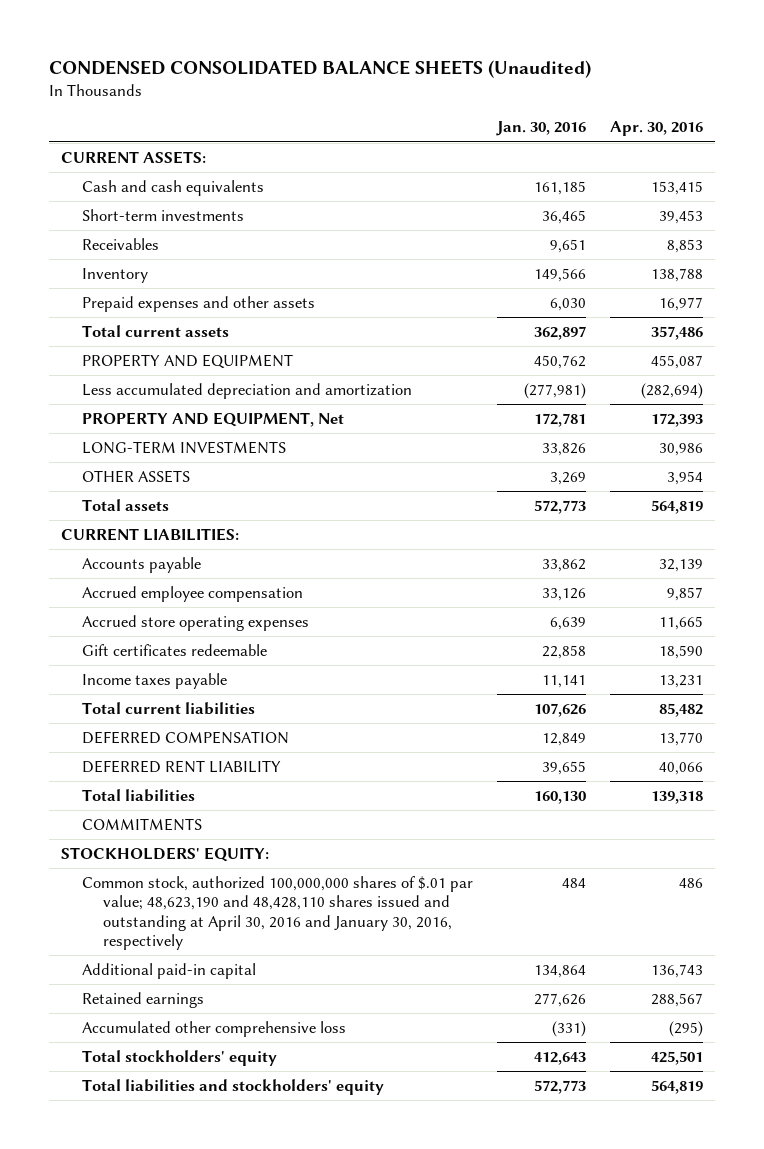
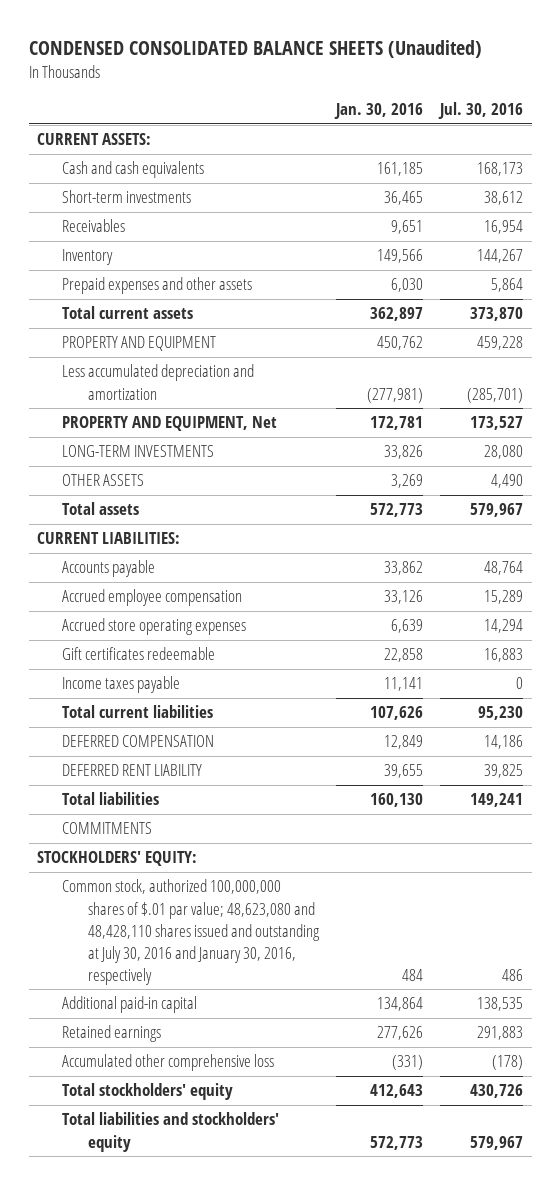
- | Jan. 30, 2016 | Apr. 30, 2016
+ | Jan. 30, 2016 | Jul. 30, 2016
- Common stock, authorized 100,000,000 shares of $.01 par value; 48,623,190 and 48,428,110 shares issued and outstanding at April 30, 2016 and January 30, 2016, respectively | 484 | 486
+ Common stock, authorized 100,000,000 shares of $.01 par value; 48,623,080 and 48,428,110 shares issued and outstanding at July 30, 2016 and January 30, 2016, respectively | 484 | 486

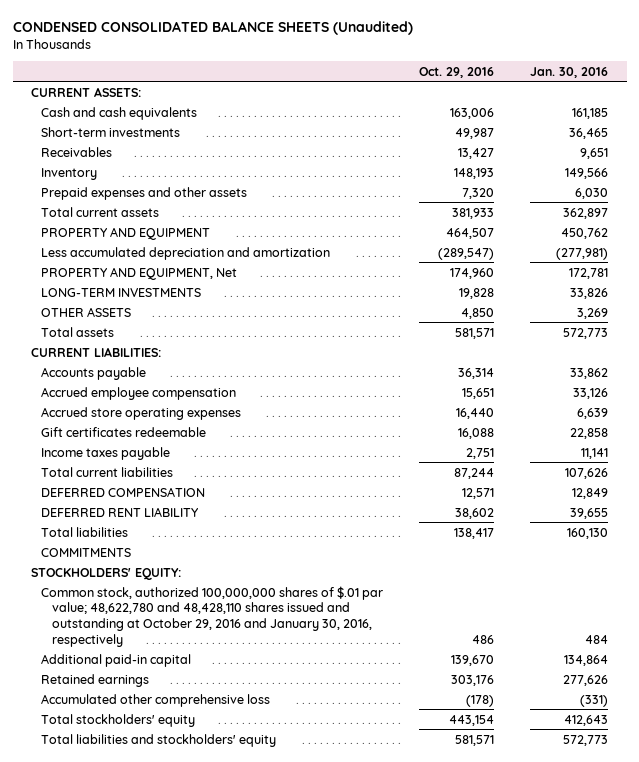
- | Jan. 30, 2016 | Jul. 30, 2016
+ | Oct. 29, 2016 | Jan. 30, 2016
- Common stock, authorized 100,000,000 shares of $.01 par value; 48,623,080 and 48,428,110 shares issued and outstanding at July 30, 2016 and January 30, 2016, respectively | 484 | 486
+ Common stock, authorized 100,000,000 shares of $.01 par value; 48,622,780 and 48,428,110 shares issued and outstanding at October 29, 2016 and January 30, 2016, respectively | 486 | 484

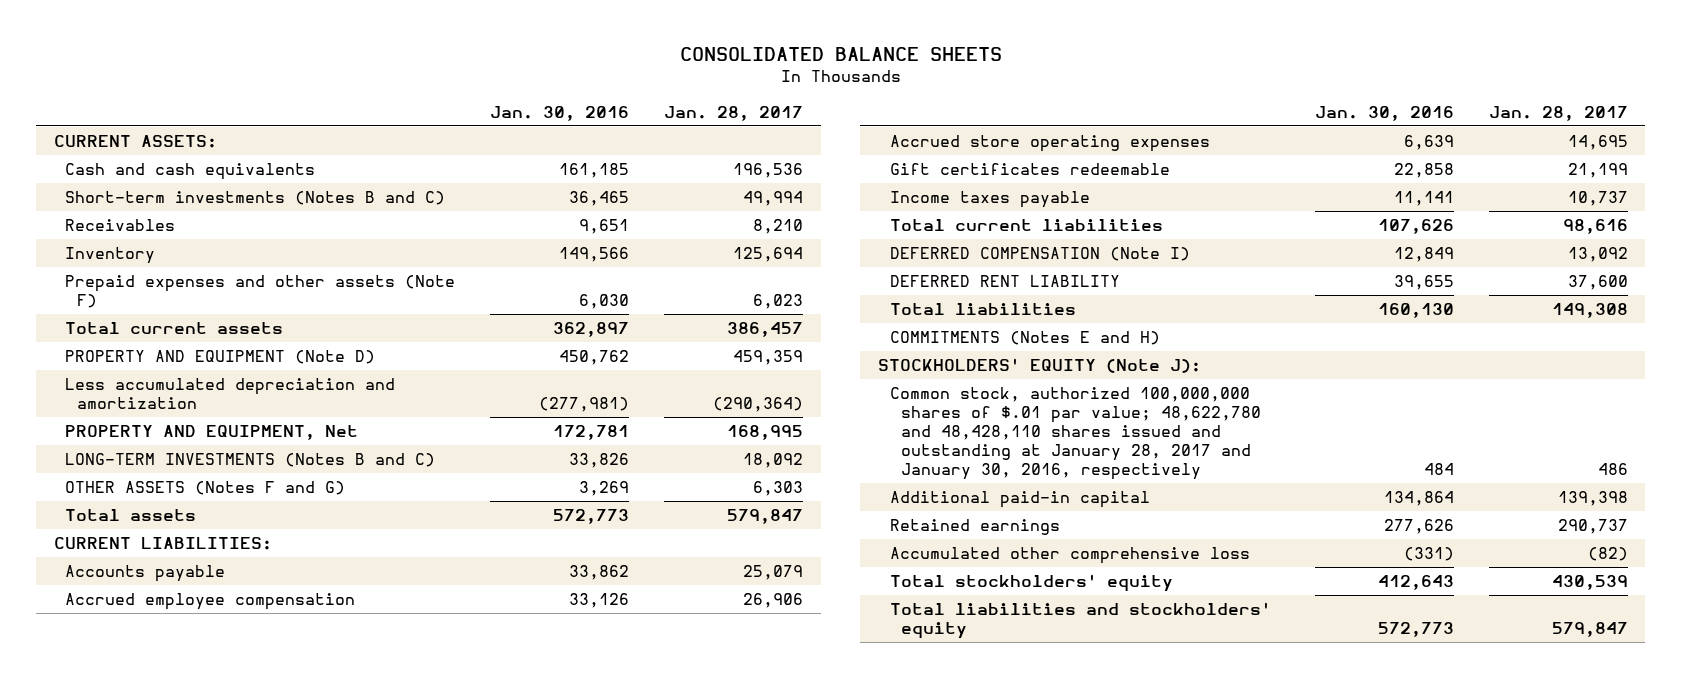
- CONDENSED CONSOLIDATED BALANCE SHEETS (Unaudited)
+ CONSOLIDATED BALANCE SHEETS
- | Oct. 29, 2016 | Jan. 30, 2016
+ | Jan. 30, 2016 | Jan. 28, 2017
- Short-term investments | 49,987 | 36,465
+ Short-term investments (Notes B and C) | 36,465 | 49,994
- Prepaid expenses and other assets | 7,320 | 6,030
+ Prepaid expenses and other assets (Note F) | 6,030 | 6,023
- PROPERTY AND EQUIPMENT | 464,507 | 450,762
+ PROPERTY AND EQUIPMENT (Note D) | 450,762 | 459,359
- LONG-TERM INVESTMENTS | 19,828 | 33,826
- OTHER ASSETS | 4,850 | 3,269
+ LONG-TERM INVESTMENTS (Notes B and C) | 33,826 | 18,092
+ OTHER ASSETS (Notes F and G) | 3,269 | 6,303
- DEFERRED COMPENSATION | 12,571 | 12,849
+ DEFERRED COMPENSATION (Note I) | 12,849 | 13,092
- COMMITMENTS
- STOCKHOLDERS' EQUITY:
- Common stock, authorized 100,000,000 shares of $.01 par value; 48,622,780 and 48,428,110 shares issued and outstanding at October 29, 2016 and January 30, 2016, respectively | 486 | 484
+ COMMITMENTS (Notes E and H)
+ STOCKHOLDERS' EQUITY (Note J):
+ Common stock, authorized 100,000,000 shares of $.01 par value; 48,622,780 and 48,428,110 shares issued and outstanding at January 28, 2017 and January 30, 2016, respectively | 484 | 486

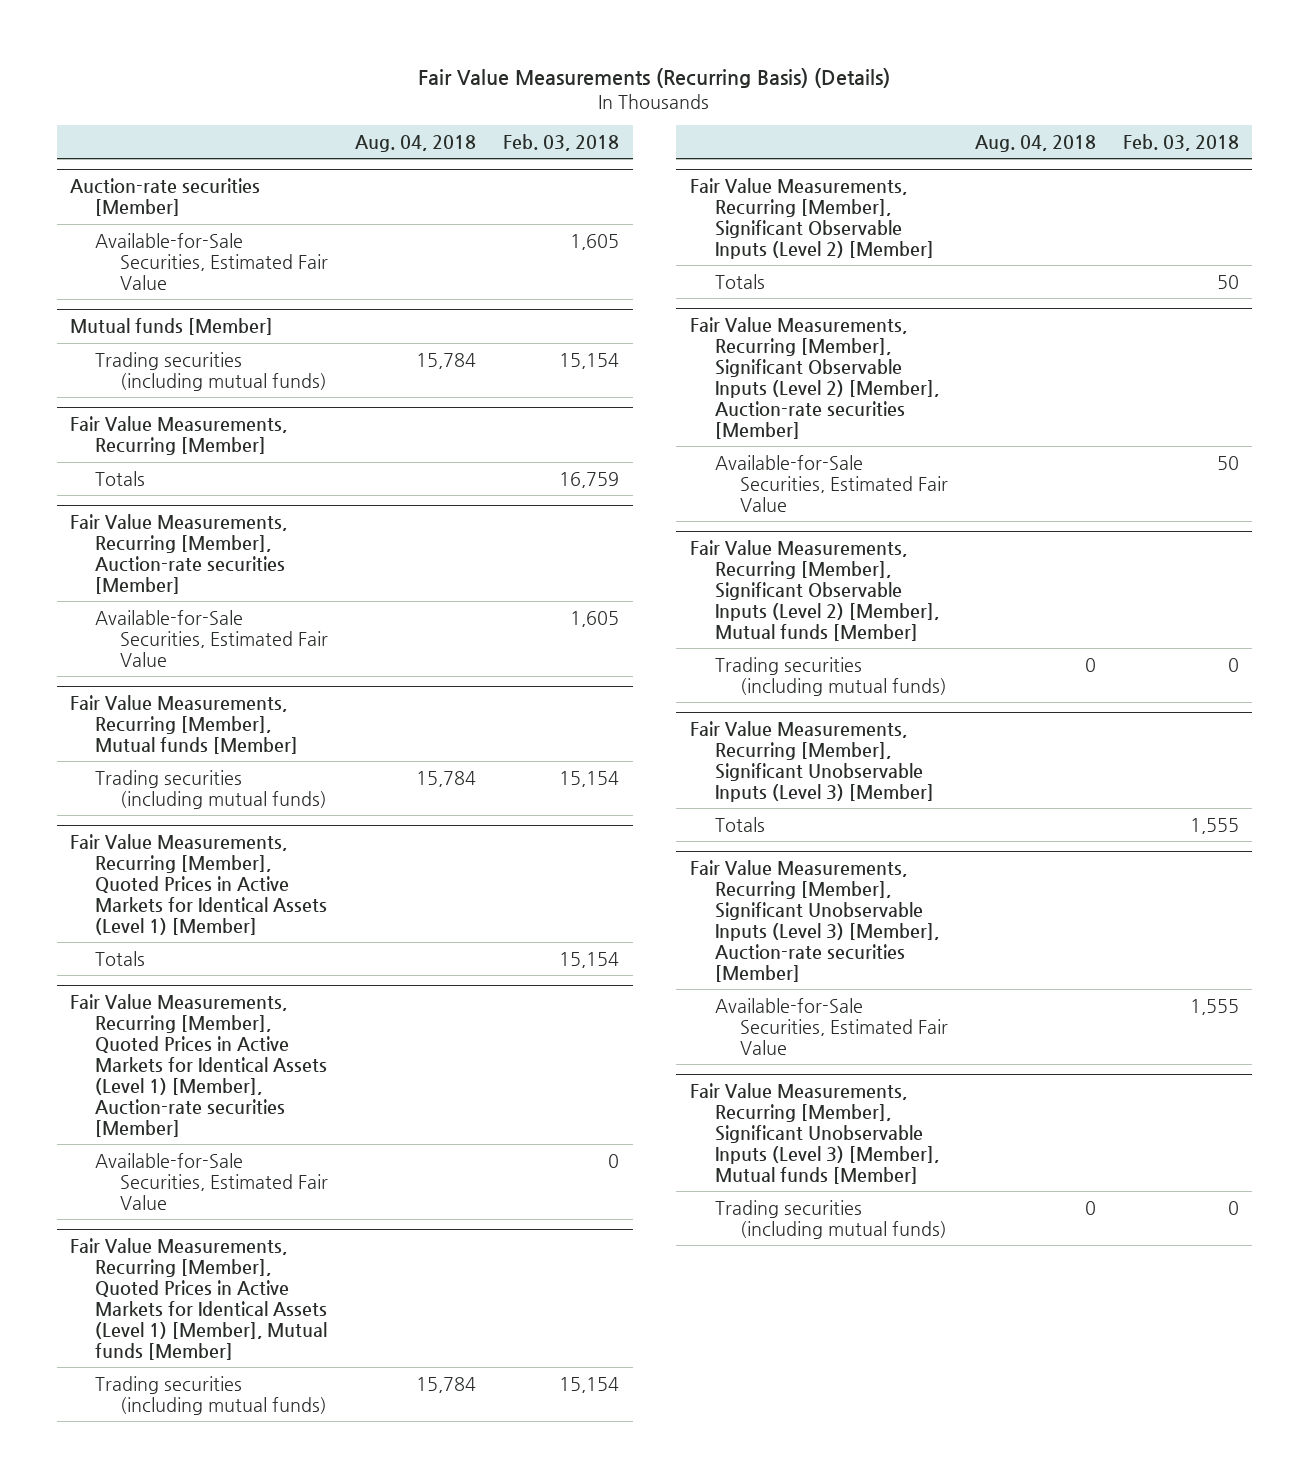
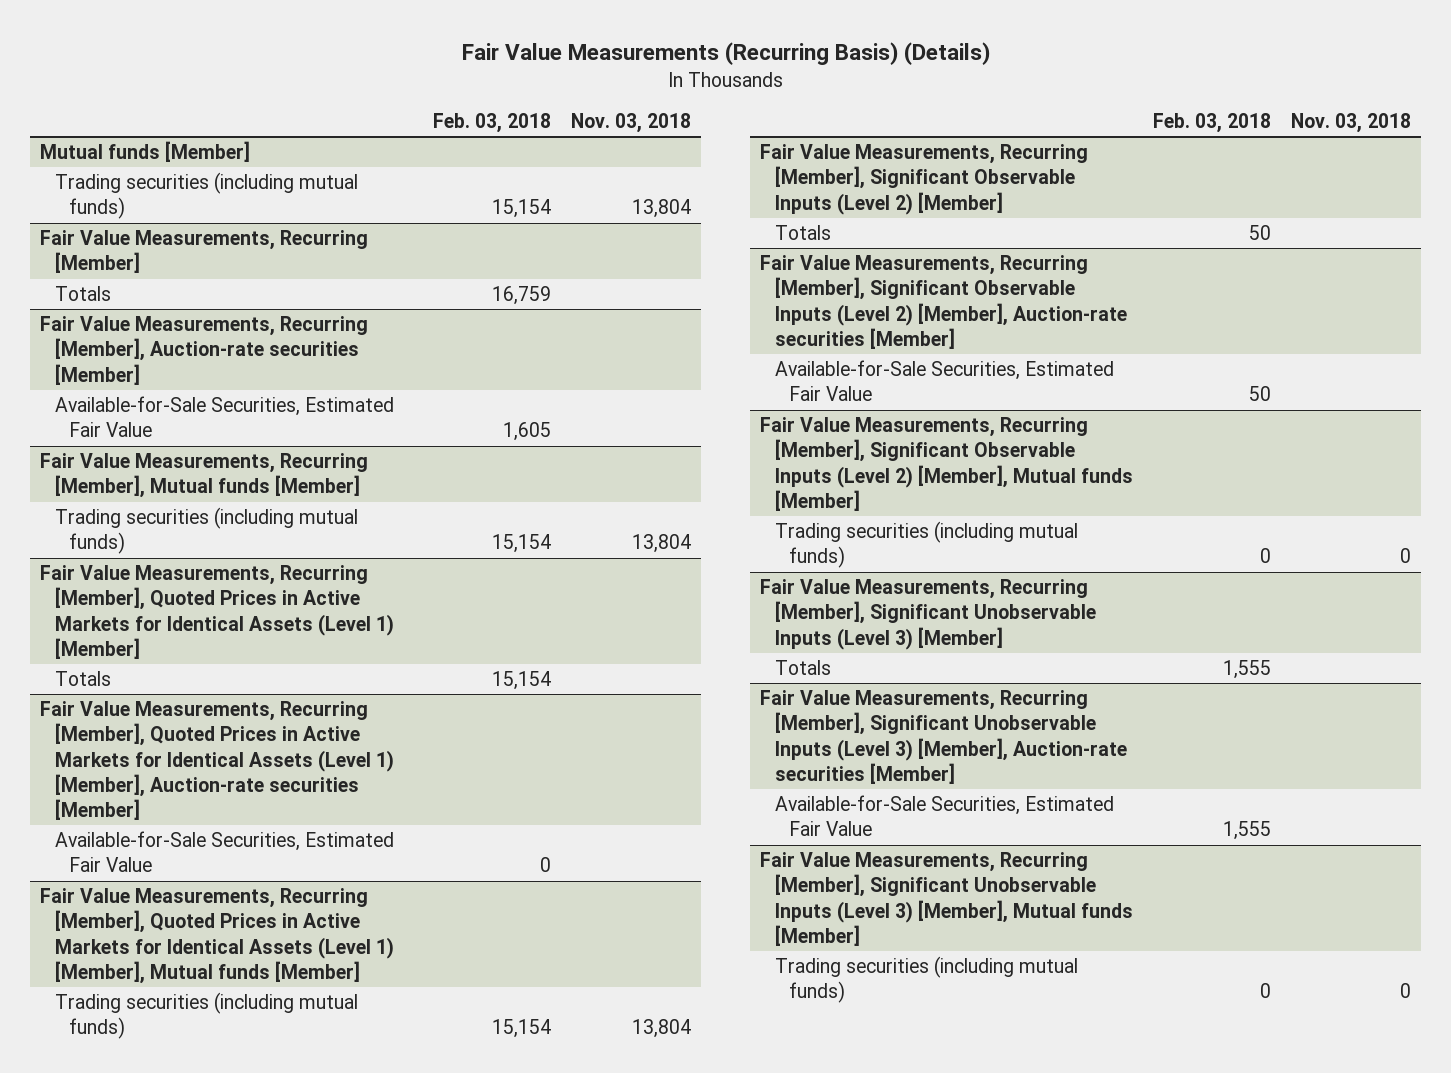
- | Aug. 04, 2018 | Feb. 03, 2018
+ | Feb. 03, 2018 | Nov. 03, 2018
- Auction-rate securities [Member]
- Available-for-Sale Securities, Estimated Fair Value | | 1,605

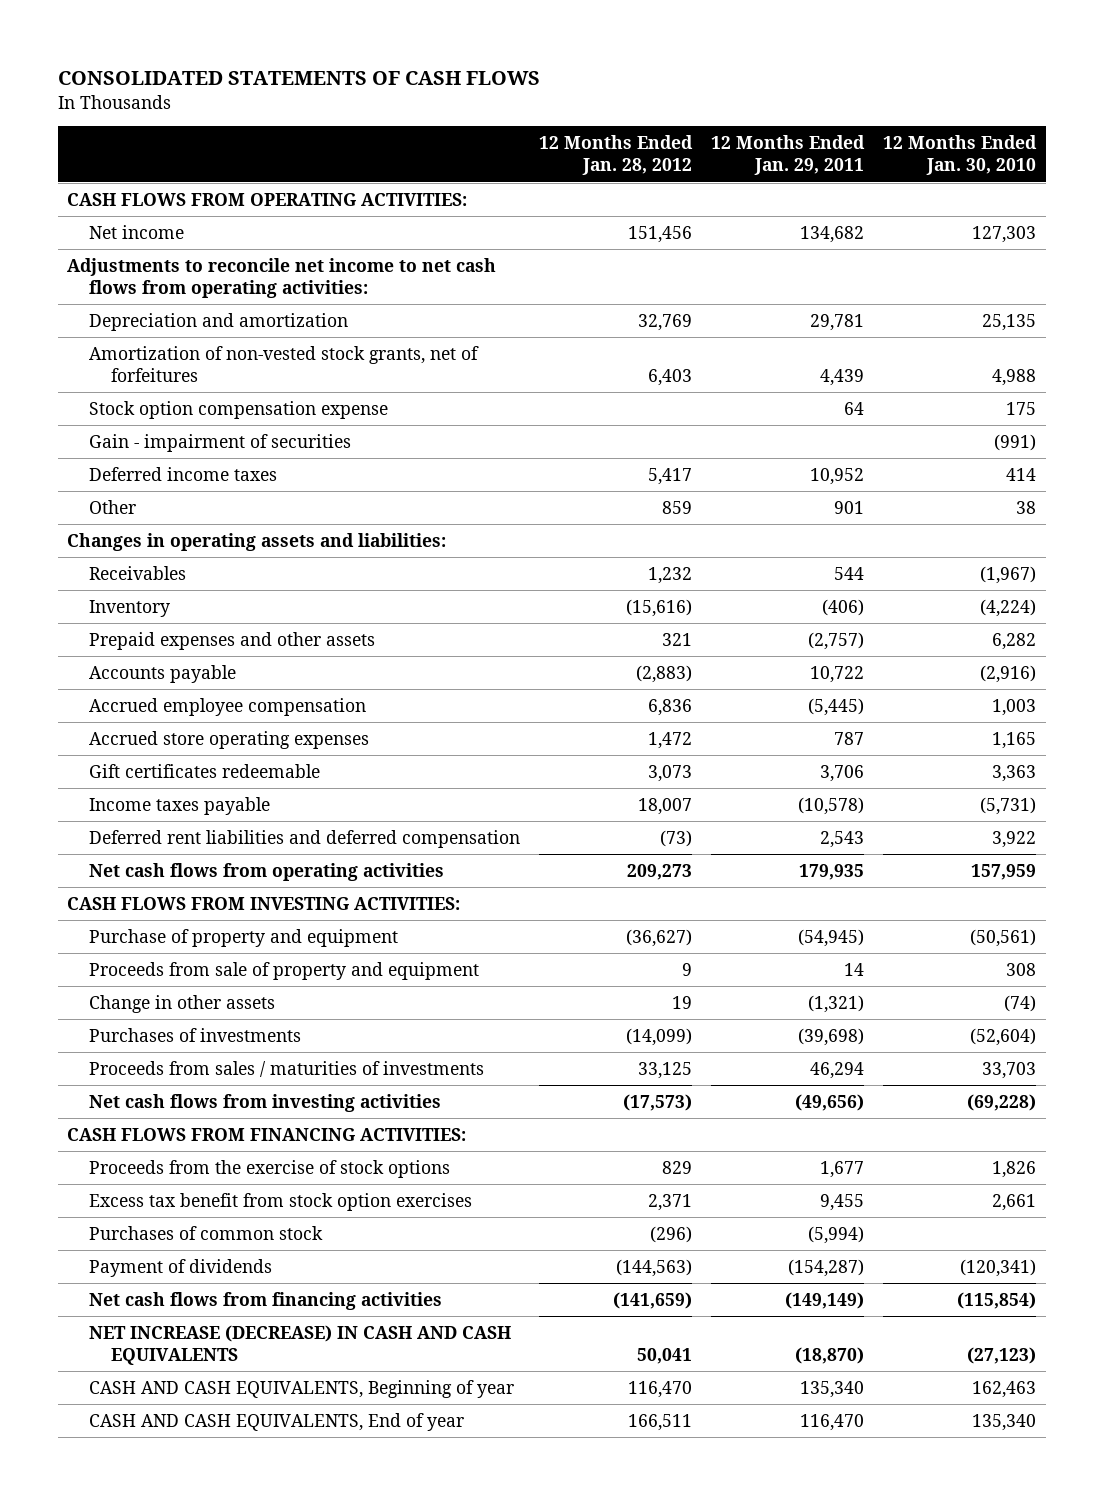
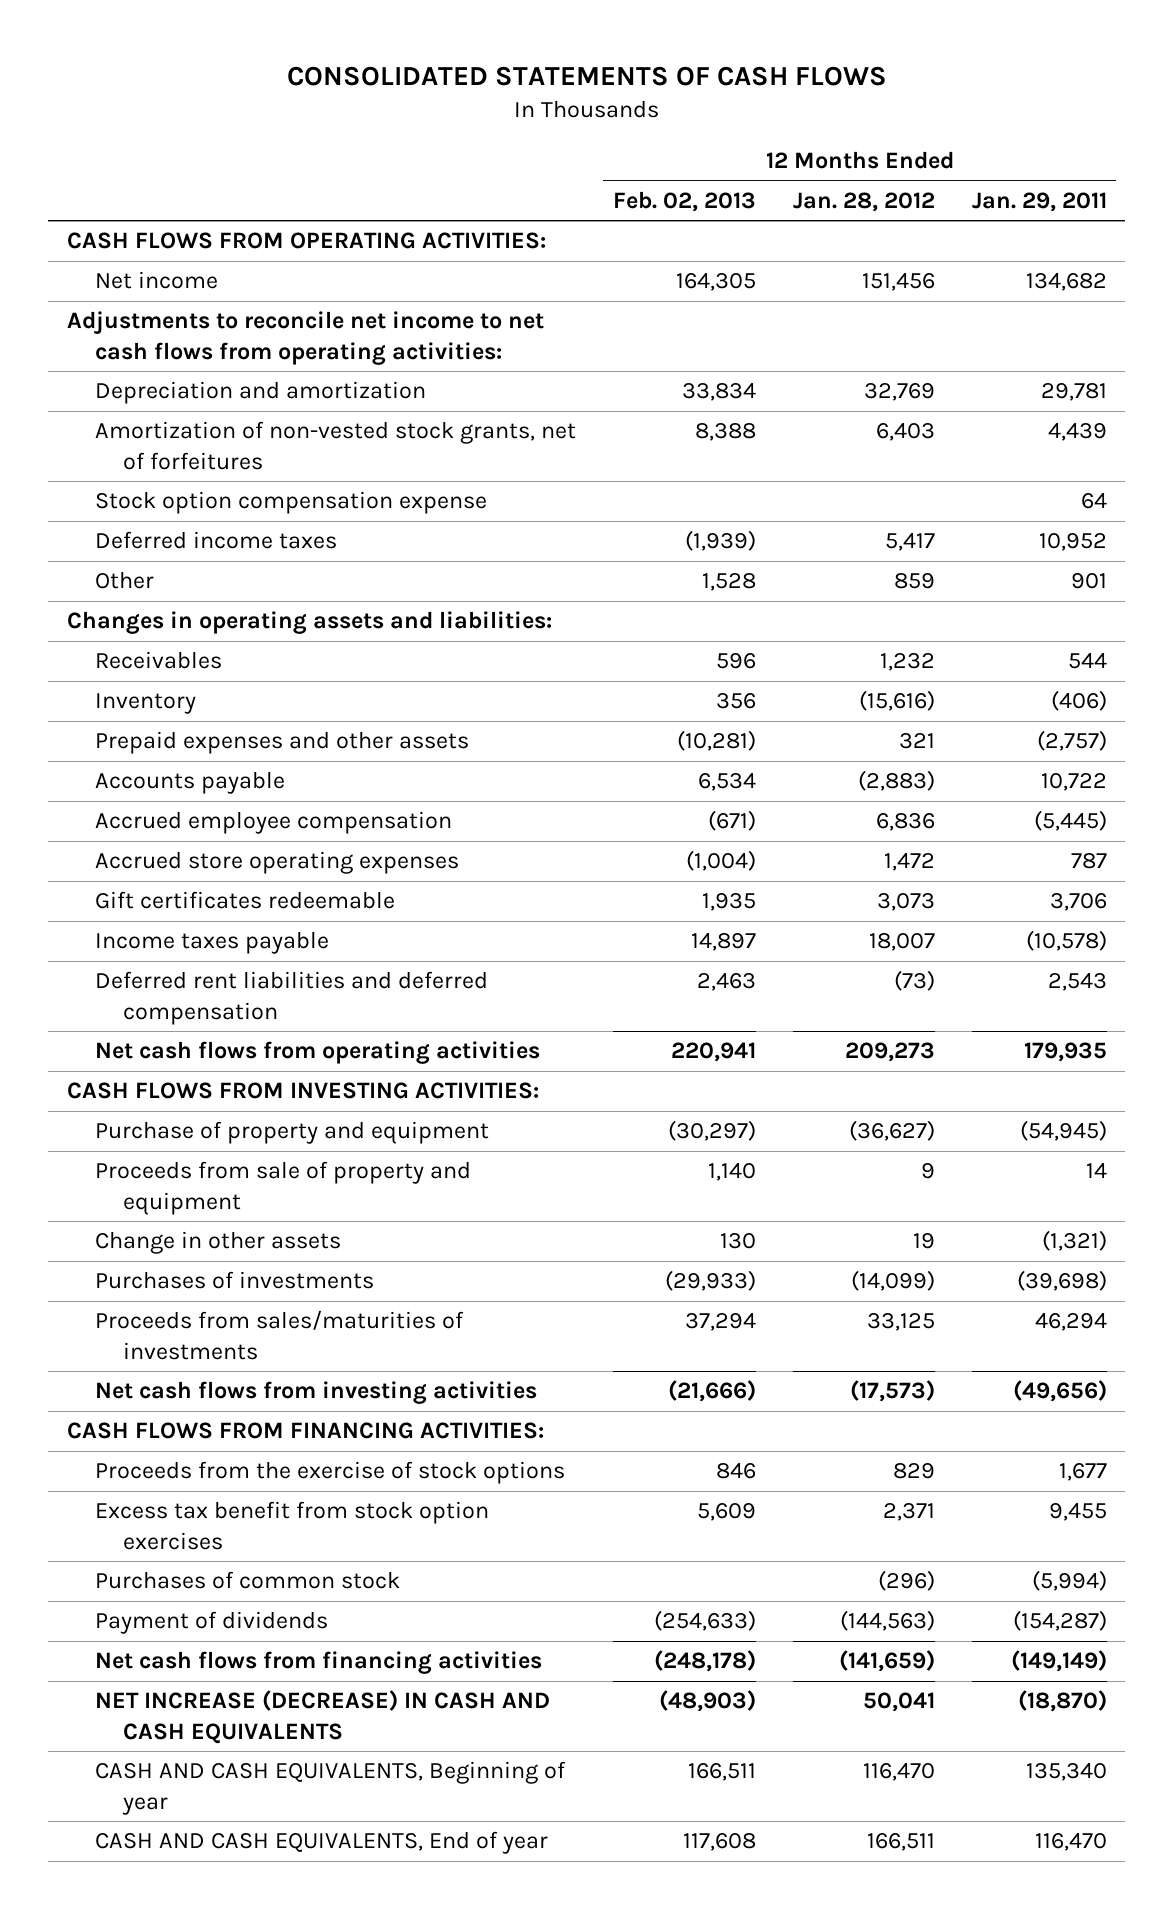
- | 12 Months Ended Jan. 28, 2012 | 12 Months Ended Jan. 29, 2011 | 12 Months Ended Jan. 30, 2010
+ | 12 Months Ended Feb. 02, 2013 | 12 Months Ended Jan. 28, 2012 | 12 Months Ended Jan. 29, 2011
- Gain - impairment of securities | | | (991)
- Proceeds from sales / maturities of investments | 33,125 | 46,294 | 33,703
+ Proceeds from sales/maturities of investments | 37,294 | 33,125 | 46,294

